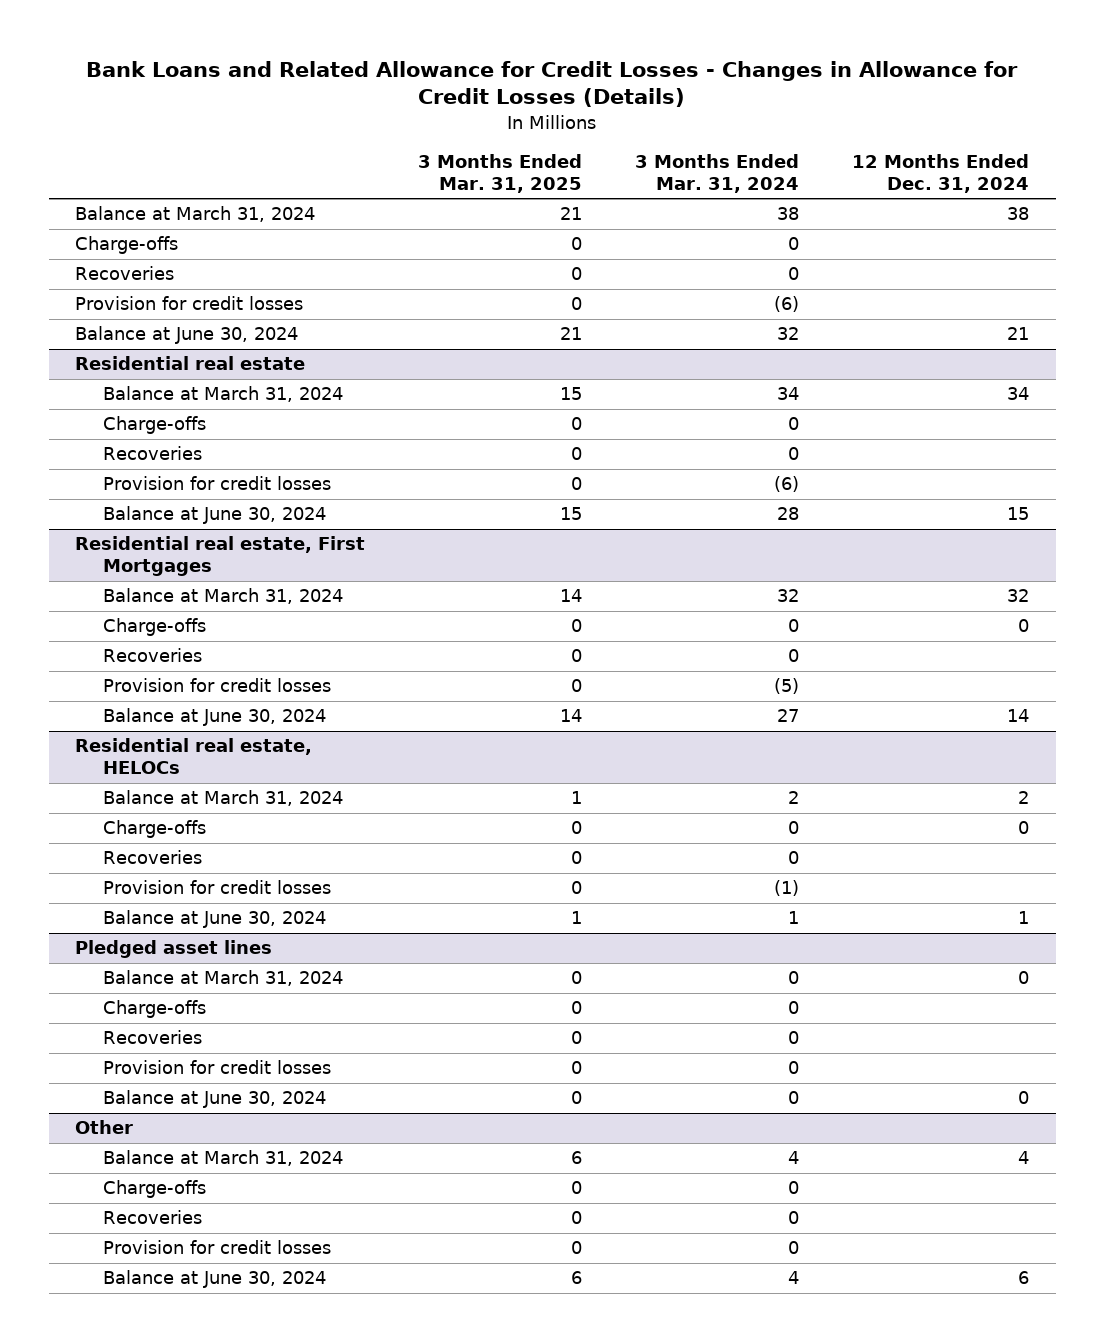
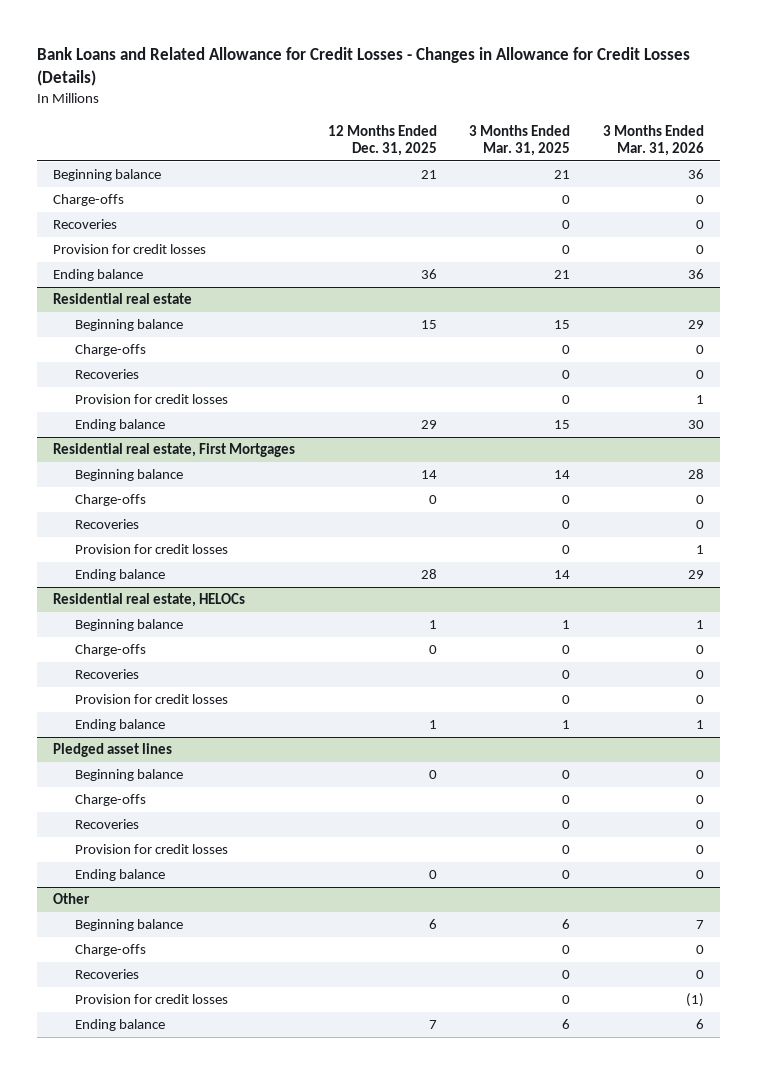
- | 3 Months Ended Mar. 31, 2025 | 3 Months Ended Mar. 31, 2024 | 12 Months Ended Dec. 31, 2024
+ | 12 Months Ended Dec. 31, 2025 | 3 Months Ended Mar. 31, 2025 | 3 Months Ended Mar. 31, 2026
- Balance at March 31, 2024 | 21 | 38 | 38
+ Beginning balance | 21 | 21 | 36
- Balance at June 30, 2024 | 21 | 32 | 21
+ Ending balance | 36 | 21 | 36
@ Residential real estate
- Balance at March 31, 2024 | 15 | 34 | 34
+ Beginning balance | 15 | 15 | 29
- Balance at June 30, 2024 | 15 | 28 | 15
+ Ending balance | 29 | 15 | 30
@ Residential real estate, First Mortgages
- Balance at March 31, 2024 | 14 | 32 | 32
+ Beginning balance | 14 | 14 | 28
- Balance at June 30, 2024 | 14 | 27 | 14
+ Ending balance | 28 | 14 | 29
@ Residential real estate, HELOCs
- Balance at March 31, 2024 | 1 | 2 | 2
+ Beginning balance | 1 | 1 | 1
- Balance at June 30, 2024 | 1 | 1 | 1
+ Ending balance | 1 | 1 | 1
@ Pledged asset lines
- Balance at March 31, 2024 | 0 | 0 | 0
+ Beginning balance | 0 | 0 | 0
- Balance at June 30, 2024 | 0 | 0 | 0
+ Ending balance | 0 | 0 | 0
@ Other
- Balance at March 31, 2024 | 6 | 4 | 4
+ Beginning balance | 6 | 6 | 7
- Balance at June 30, 2024 | 6 | 4 | 6
+ Ending balance | 7 | 6 | 6

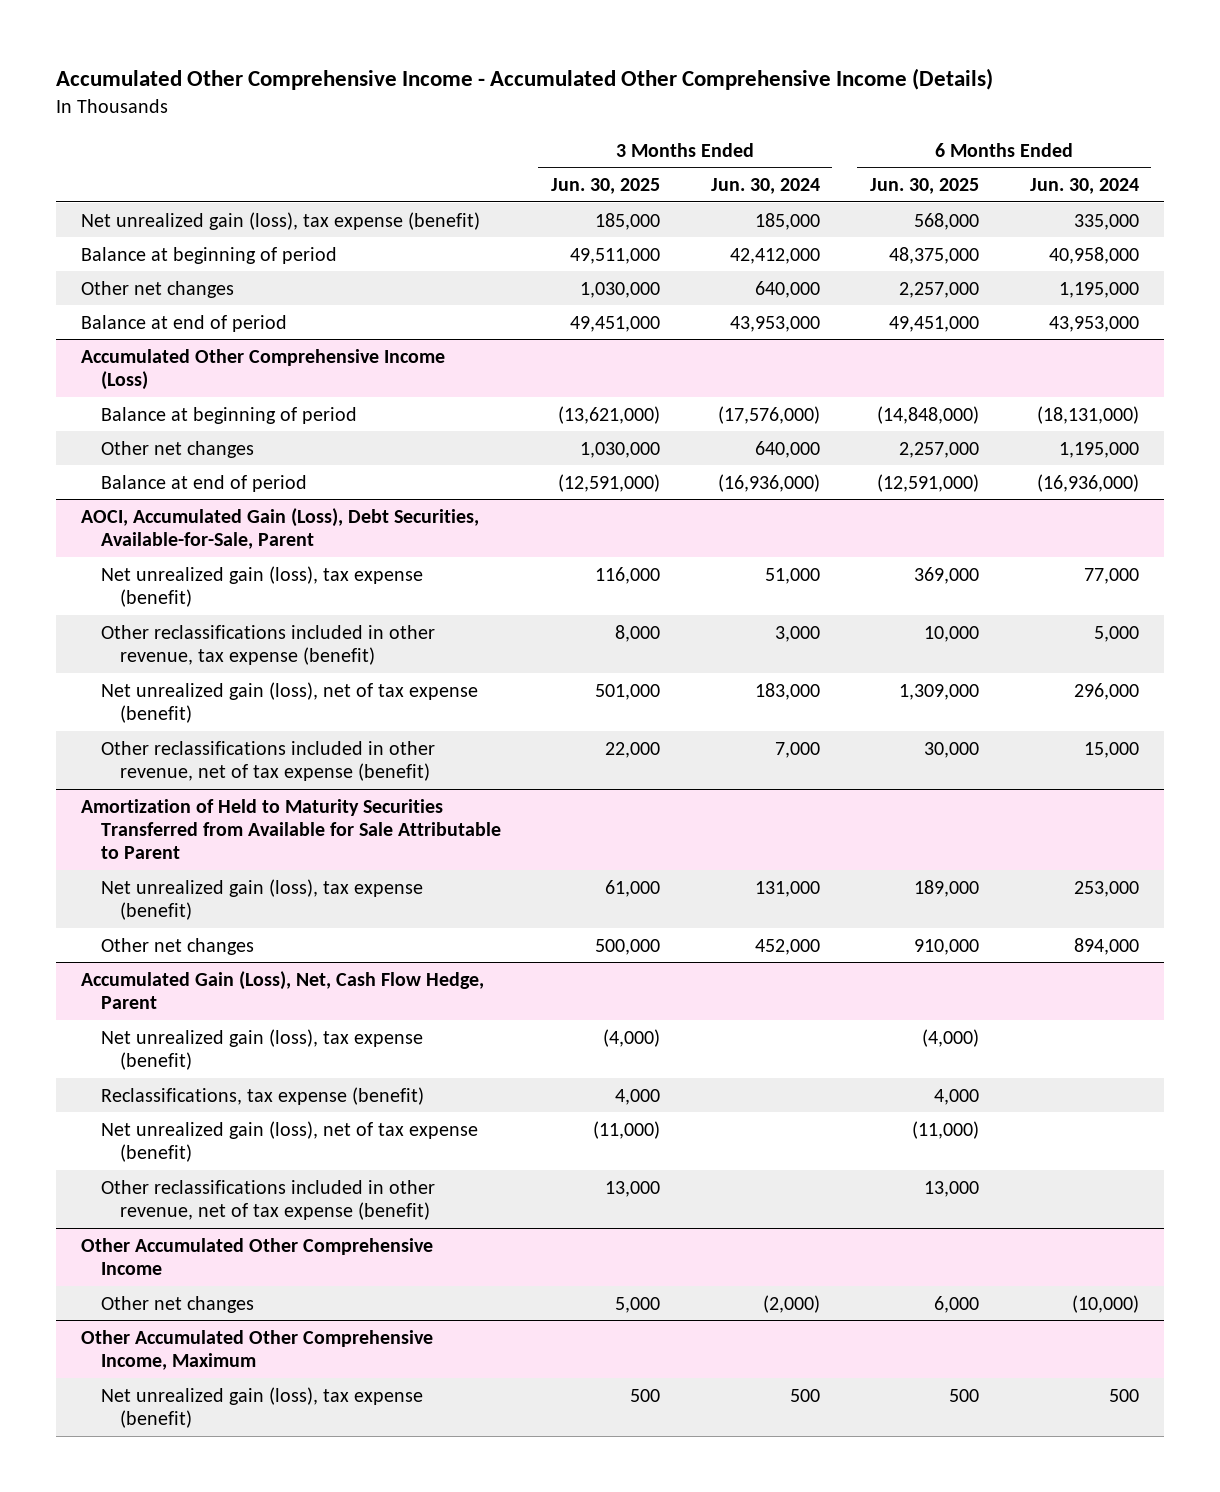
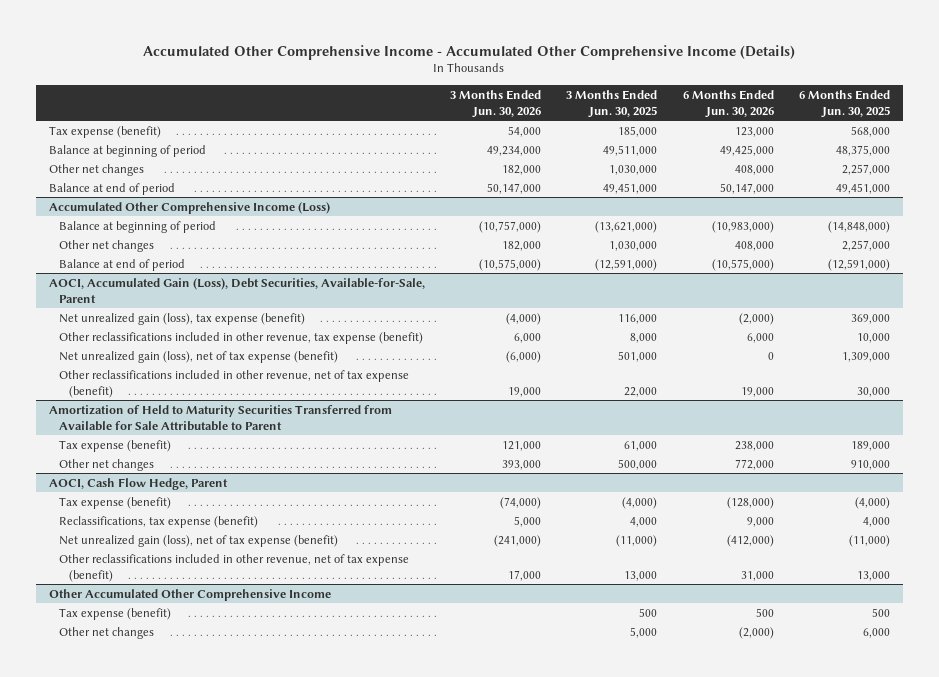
- | 3 Months Ended Jun. 30, 2025 | 3 Months Ended Jun. 30, 2024 | 6 Months Ended Jun. 30, 2025 | 6 Months Ended Jun. 30, 2024
+ | 3 Months Ended Jun. 30, 2026 | 3 Months Ended Jun. 30, 2025 | 6 Months Ended Jun. 30, 2026 | 6 Months Ended Jun. 30, 2025
- Net unrealized gain (loss), tax expense (benefit) | 185,000 | 185,000 | 568,000 | 335,000
+ Tax expense (benefit) | 54,000 | 185,000 | 123,000 | 568,000
@ Amortization of Held to Maturity Securities Transferred from Available for Sale Attributable to Parent
- Net unrealized gain (loss), tax expense (benefit) | 61,000 | 131,000 | 189,000 | 253,000
+ Tax expense (benefit) | 121,000 | 61,000 | 238,000 | 189,000
- Accumulated Gain (Loss), Net, Cash Flow Hedge, Parent
- Net unrealized gain (loss), tax expense (benefit) | (4,000) | | (4,000) |
+ AOCI, Cash Flow Hedge, Parent
+ Tax expense (benefit) | (74,000) | (4,000) | (128,000) | (4,000)
@ Other Accumulated Other Comprehensive Income
+ Tax expense (benefit) | | 500 | 500 | 500
- Other Accumulated Other Comprehensive Income, Maximum
- Net unrealized gain (loss), tax expense (benefit) | 500 | 500 | 500 | 500

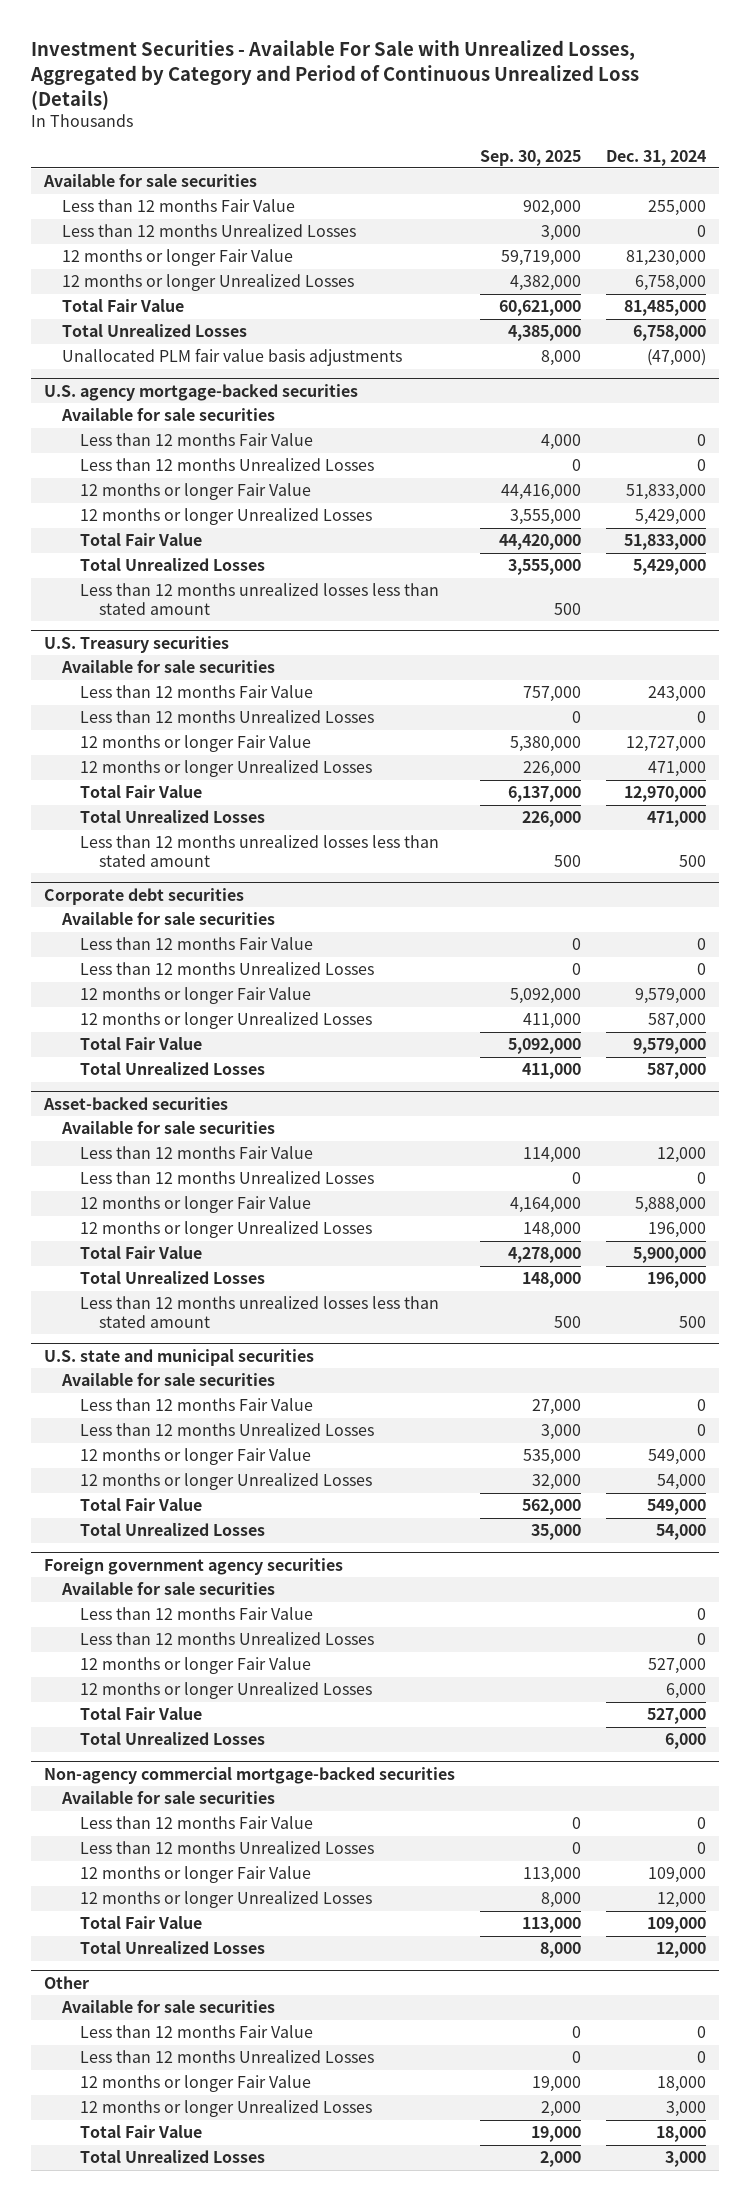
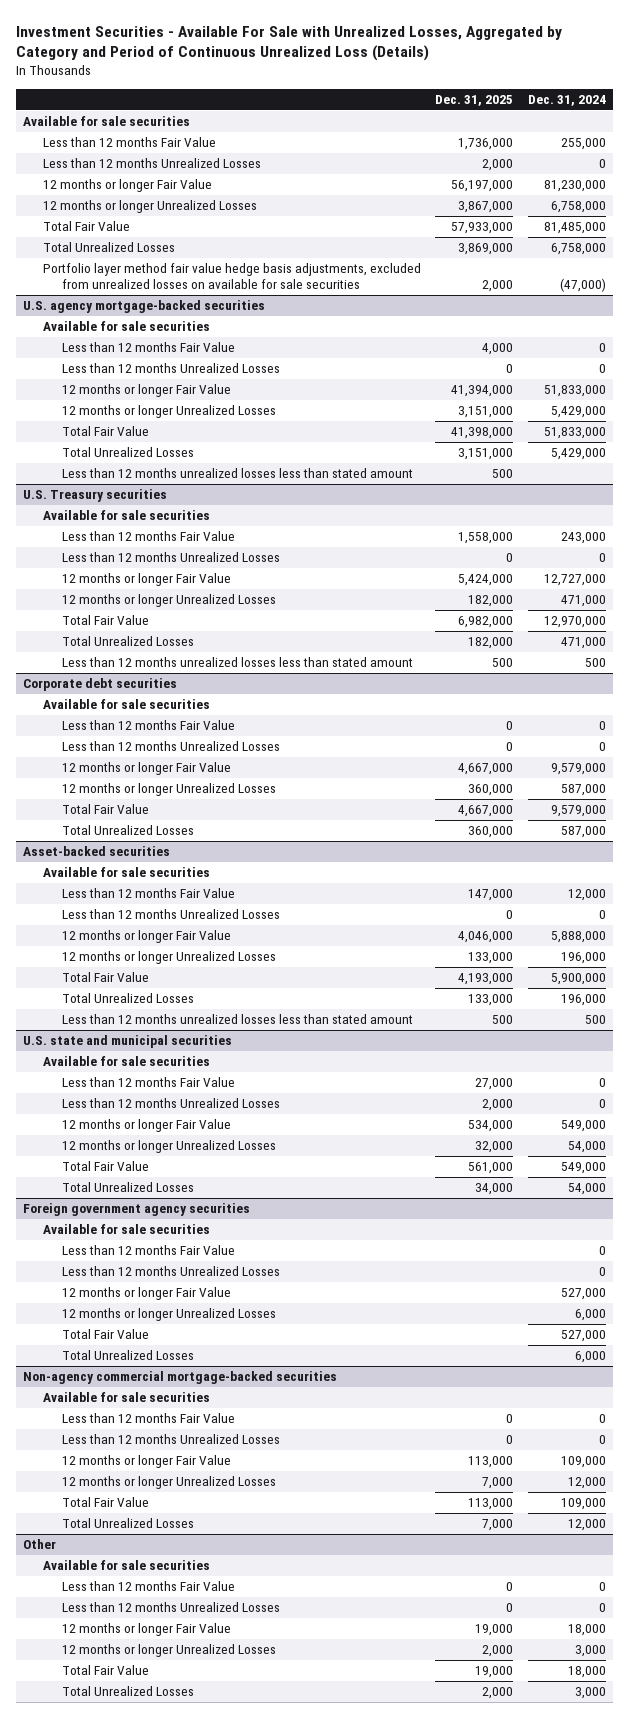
- | Sep. 30, 2025 | Dec. 31, 2024
+ | Dec. 31, 2025 | Dec. 31, 2024
- Unallocated PLM fair value basis adjustments | 8,000 | (47,000)
+ Portfolio layer method fair value hedge basis adjustments, excluded from unrealized losses on available for sale securities | 2,000 | (47,000)

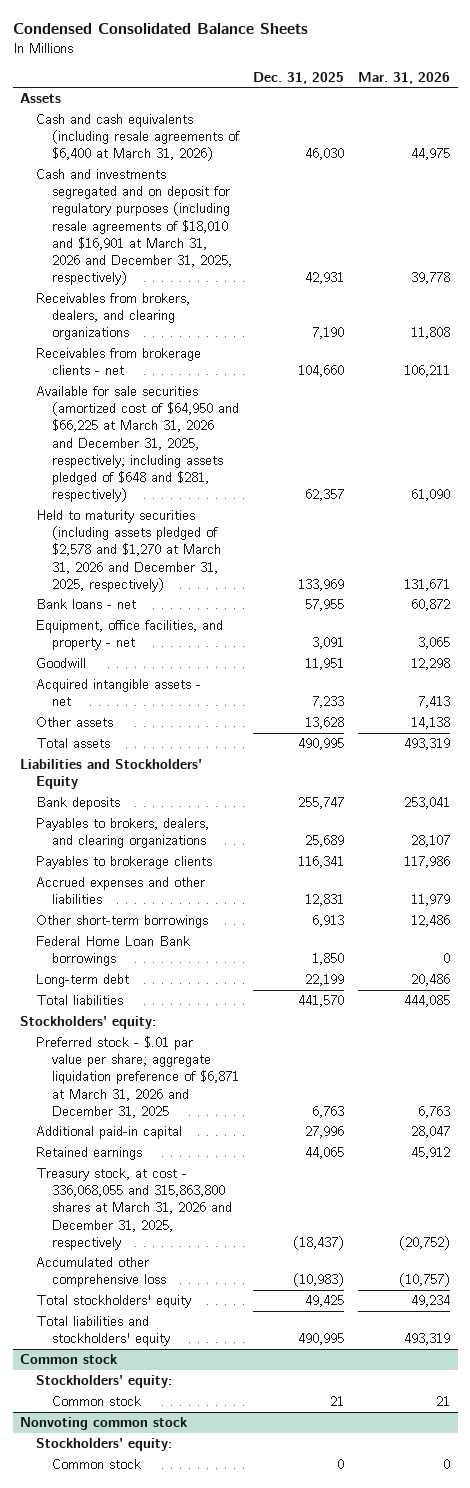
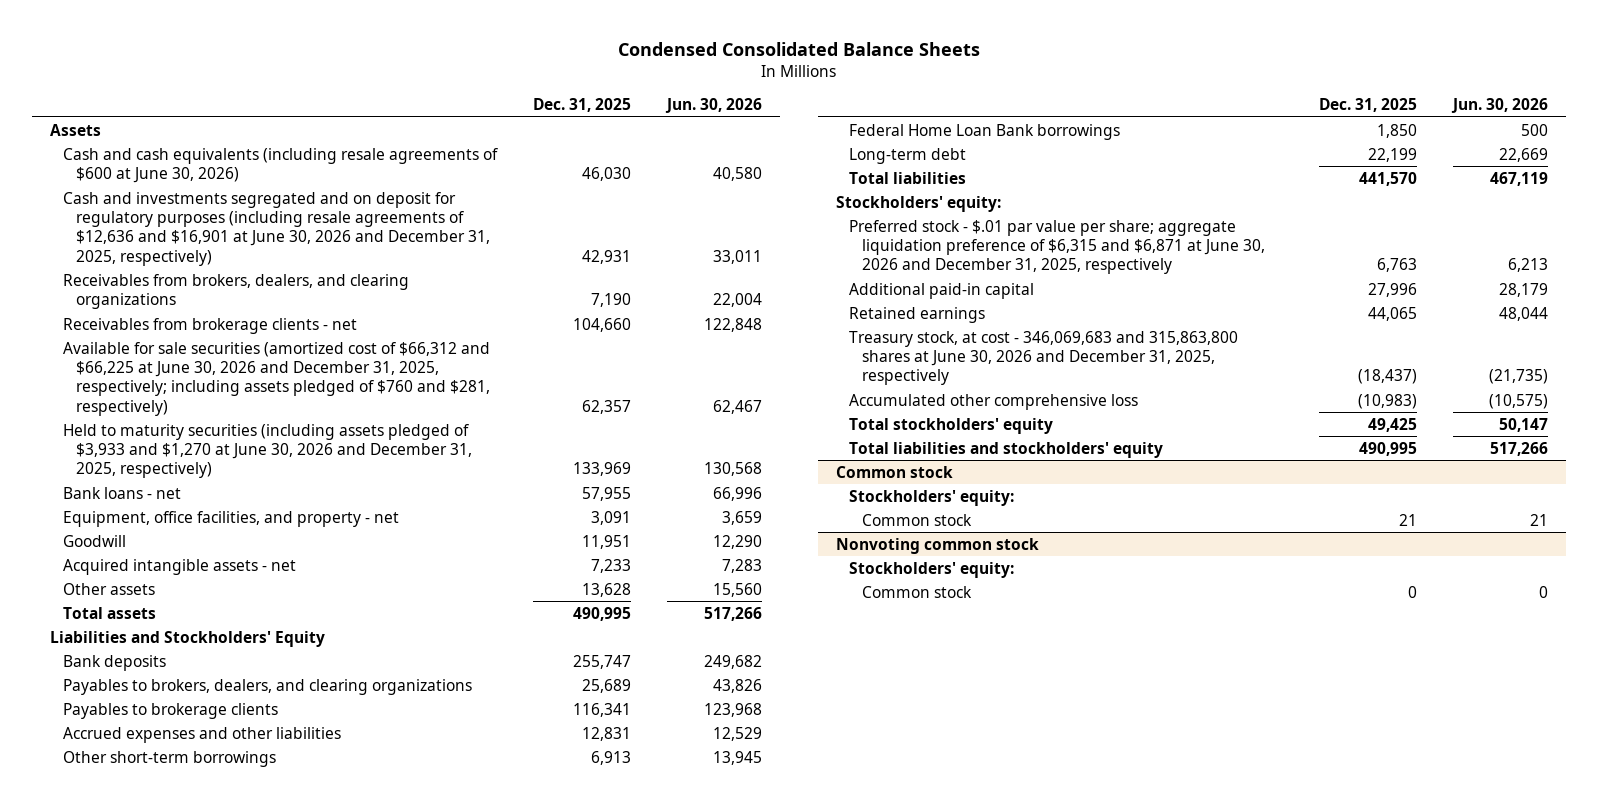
- | Dec. 31, 2025 | Mar. 31, 2026
+ | Dec. 31, 2025 | Jun. 30, 2026
- Cash and cash equivalents (including resale agreements of $6,400 at March 31, 2026) | 46,030 | 44,975
- Cash and investments segregated and on deposit for regulatory purposes (including resale agreements of $18,010 and $16,901 at March 31, 2026 and December 31, 2025, respectively) | 42,931 | 39,778
+ Cash and cash equivalents (including resale agreements of $600 at June 30, 2026) | 46,030 | 40,580
+ Cash and investments segregated and on deposit for regulatory purposes (including resale agreements of $12,636 and $16,901 at June 30, 2026 and December 31, 2025, respectively) | 42,931 | 33,011
- Available for sale securities (amortized cost of $64,950 and $66,225 at March 31, 2026 and December 31, 2025, respectively; including assets pledged of $648 and $281, respectively) | 62,357 | 61,090
- Held to maturity securities (including assets pledged of $2,578 and $1,270 at March 31, 2026 and December 31, 2025, respectively) | 133,969 | 131,671
+ Available for sale securities (amortized cost of $66,312 and $66,225 at June 30, 2026 and December 31, 2025, respectively; including assets pledged of $760 and $281, respectively) | 62,357 | 62,467
+ Held to maturity securities (including assets pledged of $3,933 and $1,270 at June 30, 2026 and December 31, 2025, respectively) | 133,969 | 130,568
- Preferred stock - $.01 par value per share; aggregate liquidation preference of $6,871 at March 31, 2026 and December 31, 2025 | 6,763 | 6,763
+ Preferred stock - $.01 par value per share; aggregate liquidation preference of $6,315 and $6,871 at June 30, 2026 and December 31, 2025, respectively | 6,763 | 6,213
- Treasury stock, at cost - 336,068,055 and 315,863,800 shares at March 31, 2026 and December 31, 2025, respectively | (18,437) | (20,752)
+ Treasury stock, at cost - 346,069,683 and 315,863,800 shares at June 30, 2026 and December 31, 2025, respectively | (18,437) | (21,735)

